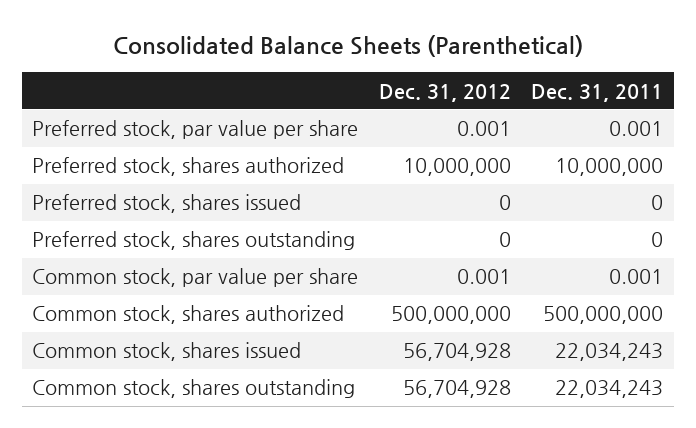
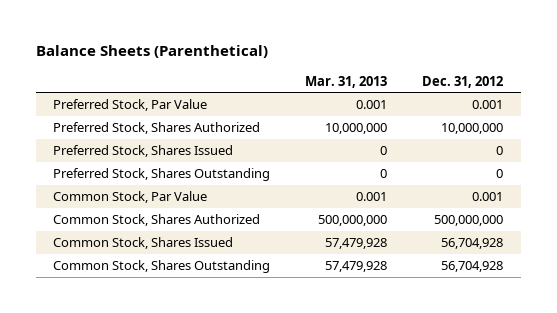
- Consolidated Balance Sheets (Parenthetical)
+ Balance Sheets (Parenthetical)
- | Dec. 31, 2012 | Dec. 31, 2011
+ | Mar. 31, 2013 | Dec. 31, 2012
- Preferred stock, par value per share | 0.001 | 0.001
- Preferred stock, shares authorized | 10,000,000 | 10,000,000
- Preferred stock, shares issued | 0 | 0
- Preferred stock, shares outstanding | 0 | 0
- Common stock, par value per share | 0.001 | 0.001
- Common stock, shares authorized | 500,000,000 | 500,000,000
- Common stock, shares issued | 56,704,928 | 22,034,243
- Common stock, shares outstanding | 56,704,928 | 22,034,243
+ Preferred Stock, Par Value | 0.001 | 0.001
+ Preferred Stock, Shares Authorized | 10,000,000 | 10,000,000
+ Preferred Stock, Shares Issued | 0 | 0
+ Preferred Stock, Shares Outstanding | 0 | 0
+ Common Stock, Par Value | 0.001 | 0.001
+ Common Stock, Shares Authorized | 500,000,000 | 500,000,000
+ Common Stock, Shares Issued | 57,479,928 | 56,704,928
+ Common Stock, Shares Outstanding | 57,479,928 | 56,704,928

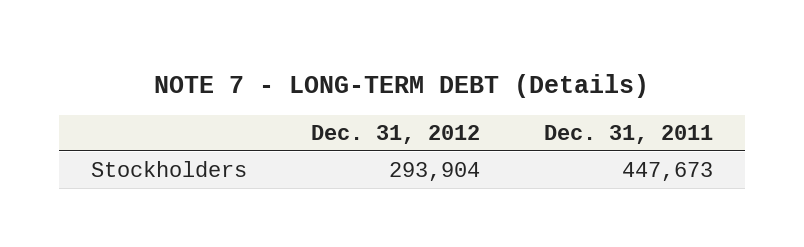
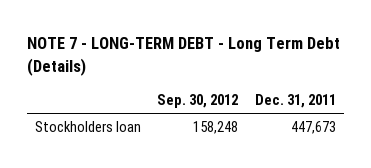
- NOTE 7 - LONG-TERM DEBT (Details)
+ NOTE 7 - LONG-TERM DEBT - Long Term Debt (Details)
- | Dec. 31, 2012 | Dec. 31, 2011
+ | Sep. 30, 2012 | Dec. 31, 2011
- Stockholders | 293,904 | 447,673
+ Stockholders loan | 158,248 | 447,673

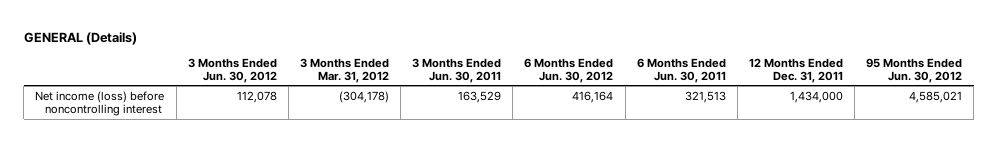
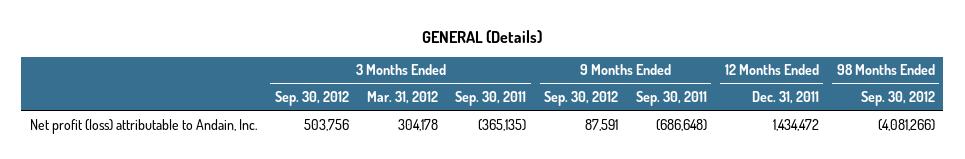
- | 3 Months Ended Jun. 30, 2012 | 3 Months Ended Mar. 31, 2012 | 3 Months Ended Jun. 30, 2011 | 6 Months Ended Jun. 30, 2012 | 6 Months Ended Jun. 30, 2011 | 12 Months Ended Dec. 31, 2011 | 95 Months Ended Jun. 30, 2012
+ | 3 Months Ended Sep. 30, 2012 | 3 Months Ended Mar. 31, 2012 | 3 Months Ended Sep. 30, 2011 | 9 Months Ended Sep. 30, 2012 | 9 Months Ended Sep. 30, 2011 | 12 Months Ended Dec. 31, 2011 | 98 Months Ended Sep. 30, 2012
- Net income (loss) before noncontrolling interest | 112,078 | (304,178) | 163,529 | 416,164 | 321,513 | 1,434,000 | 4,585,021
+ Net profit (loss) attributable to Andain, Inc. | 503,756 | 304,178 | (365,135) | 87,591 | (686,648) | 1,434,472 | (4,081,266)

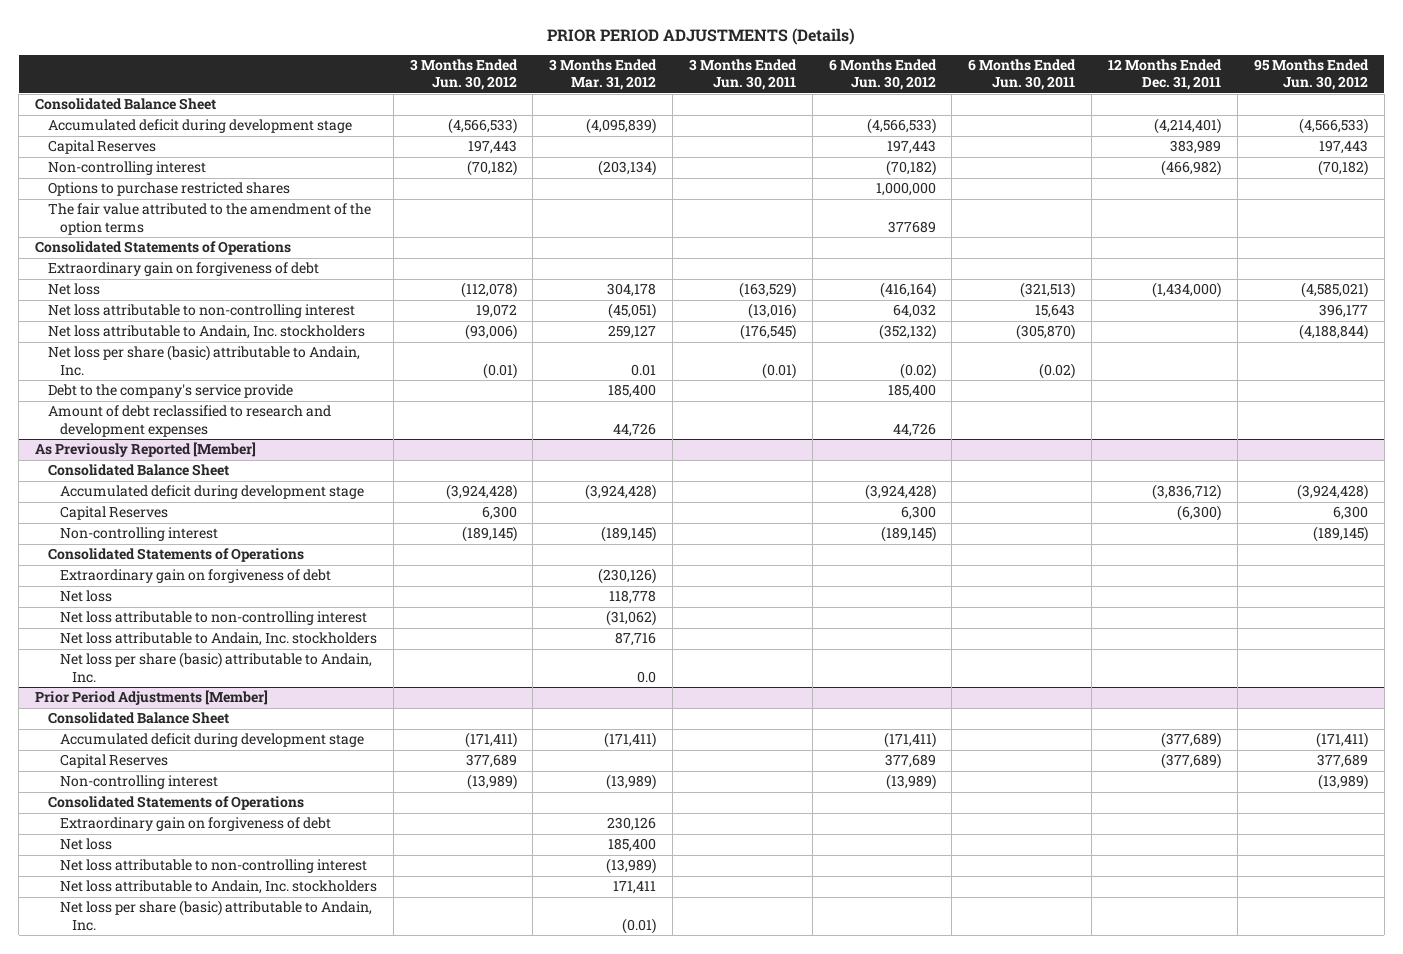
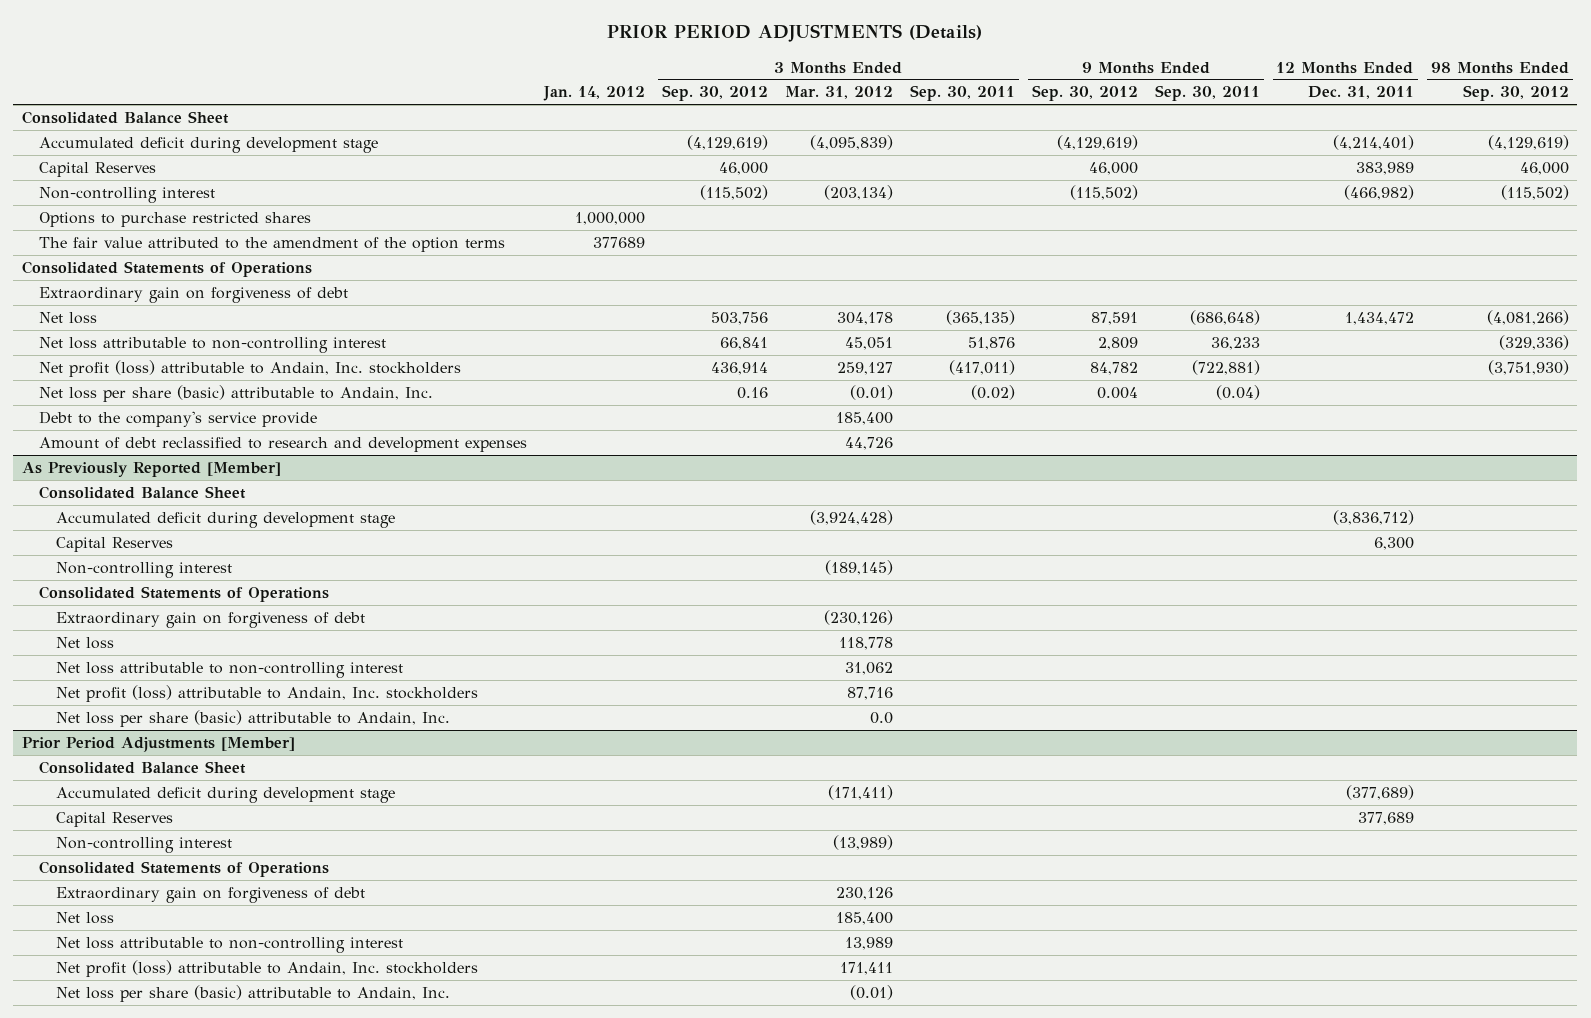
- | 3 Months Ended Jun. 30, 2012 | 3 Months Ended Mar. 31, 2012 | 3 Months Ended Jun. 30, 2011 | 6 Months Ended Jun. 30, 2012 | 6 Months Ended Jun. 30, 2011 | 12 Months Ended Dec. 31, 2011 | 95 Months Ended Jun. 30, 2012
+ | Jan. 14, 2012 | 3 Months Ended Sep. 30, 2012 | 3 Months Ended Mar. 31, 2012 | 3 Months Ended Sep. 30, 2011 | 9 Months Ended Sep. 30, 2012 | 9 Months Ended Sep. 30, 2011 | 12 Months Ended Dec. 31, 2011 | 98 Months Ended Sep. 30, 2012
- Net loss | (112,078) | 304,178 | (163,529) | (416,164) | (321,513) | (1,434,000) | (4,585,021)
- Net loss attributable to non-controlling interest | 19,072 | (45,051) | (13,016) | 64,032 | 15,643 | | 396,177
- Net loss attributable to Andain, Inc. stockholders | (93,006) | 259,127 | (176,545) | (352,132) | (305,870) | | (4,188,844)
- Net loss per share (basic) attributable to Andain, Inc. | (0.01) | 0.01 | (0.01) | (0.02) | (0.02) | |
+ Net loss | | 503,756 | 304,178 | (365,135) | 87,591 | (686,648) | 1,434,472 | (4,081,266)
+ Net loss attributable to non-controlling interest | | 66,841 | 45,051 | 51,876 | 2,809 | 36,233 | | (329,336)
+ Net profit (loss) attributable to Andain, Inc. stockholders | | 436,914 | 259,127 | (417,011) | 84,782 | (722,881) | | (3,751,930)
+ Net loss per share (basic) attributable to Andain, Inc. | | 0.16 | (0.01) | (0.02) | 0.004 | (0.04) | |
@ As Previously Reported [Member]
- Capital Reserves | 6,300 | | | 6,300 | | (6,300) | 6,300
+ Capital Reserves | | | | | | | 6,300 |
- Net loss attributable to non-controlling interest | | (31,062) | | | | |
- Net loss attributable to Andain, Inc. stockholders | | 87,716 | | | | |
+ Net loss attributable to non-controlling interest | | | 31,062 | | | | |
+ Net profit (loss) attributable to Andain, Inc. stockholders | | | 87,716 | | | | |
@ Prior Period Adjustments [Member]
- Capital Reserves | 377,689 | | | 377,689 | | (377,689) | 377,689
+ Capital Reserves | | | | | | | 377,689 |
- Net loss attributable to non-controlling interest | | (13,989) | | | | |
- Net loss attributable to Andain, Inc. stockholders | | 171,411 | | | | |
+ Net loss attributable to non-controlling interest | | | 13,989 | | | | |
+ Net profit (loss) attributable to Andain, Inc. stockholders | | | 171,411 | | | | |

